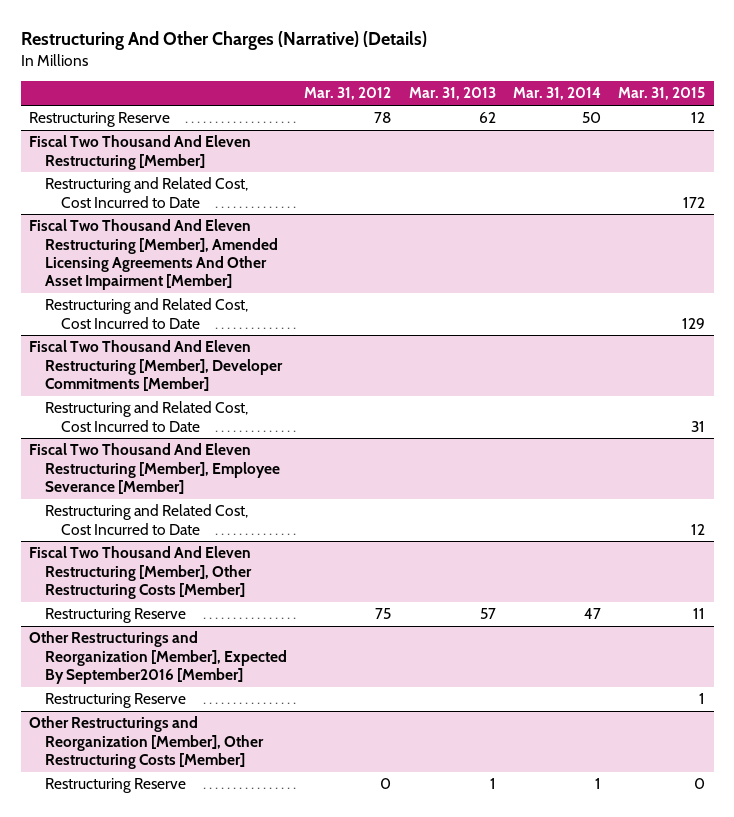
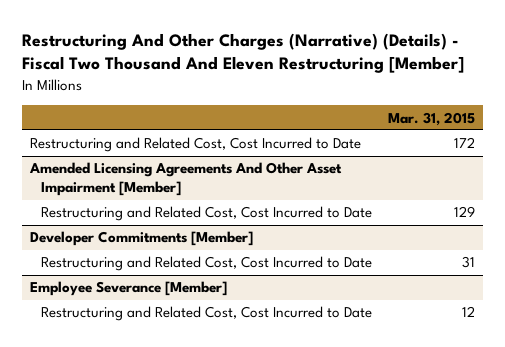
- Restructuring And Other Charges (Narrative) (Details)
+ Restructuring And Other Charges (Narrative) (Details) - Fiscal Two Thousand And Eleven Restructuring [Member]
- | Mar. 31, 2012 | Mar. 31, 2013 | Mar. 31, 2014 | Mar. 31, 2015
+ | Mar. 31, 2015
- Restructuring Reserve | 78 | 62 | 50 | 12
- Fiscal Two Thousand And Eleven Restructuring [Member]
- Fiscal Two Thousand And Eleven Restructuring [Member], Amended Licensing Agreements And Other Asset Impairment [Member]
+ Amended Licensing Agreements And Other Asset Impairment [Member]
- Fiscal Two Thousand And Eleven Restructuring [Member], Developer Commitments [Member]
+ Developer Commitments [Member]
- Fiscal Two Thousand And Eleven Restructuring [Member], Employee Severance [Member]
+ Employee Severance [Member]
- Fiscal Two Thousand And Eleven Restructuring [Member], Other Restructuring Costs [Member]
- Restructuring Reserve | 75 | 57 | 47 | 11
- Other Restructurings and Reorganization [Member], Expected By September2016 [Member]
- Restructuring Reserve | | | | 1
- Other Restructurings and Reorganization [Member], Other Restructuring Costs [Member]
- Restructuring Reserve | 0 | 1 | 1 | 0

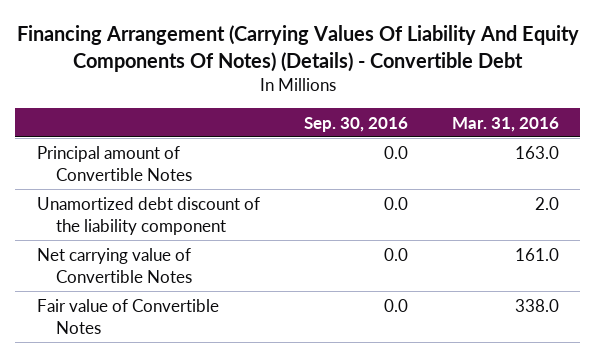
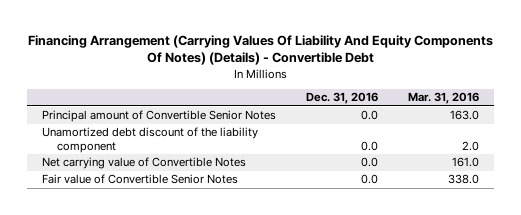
- | Sep. 30, 2016 | Mar. 31, 2016
+ | Dec. 31, 2016 | Mar. 31, 2016
- Principal amount of Convertible Notes | 0.0 | 163.0
+ Principal amount of Convertible Senior Notes | 0.0 | 163.0
- Fair value of Convertible Notes | 0.0 | 338.0
+ Fair value of Convertible Senior Notes | 0.0 | 338.0

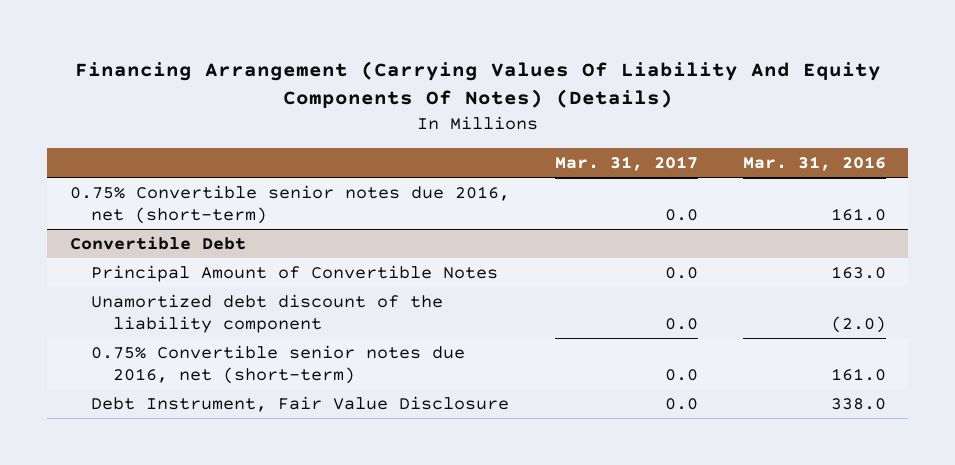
- Financing Arrangement (Carrying Values Of Liability And Equity Components Of Notes) (Details) - Convertible Debt
+ Financing Arrangement (Carrying Values Of Liability And Equity Components Of Notes) (Details)
- | Dec. 31, 2016 | Mar. 31, 2016
+ | Mar. 31, 2017 | Mar. 31, 2016
- Principal amount of Convertible Senior Notes | 0.0 | 163.0
- Unamortized debt discount of the liability component | 0.0 | 2.0
- Net carrying value of Convertible Notes | 0.0 | 161.0
- Fair value of Convertible Senior Notes | 0.0 | 338.0
+ 0.75% Convertible senior notes due 2016, net (short-term) | 0.0 | 161.0
+ Convertible Debt
+ Principal Amount of Convertible Notes | 0.0 | 163.0
+ Unamortized debt discount of the liability component | 0.0 | (2.0)
+ 0.75% Convertible senior notes due 2016, net (short-term) | 0.0 | 161.0
+ Debt Instrument, Fair Value Disclosure | 0.0 | 338.0

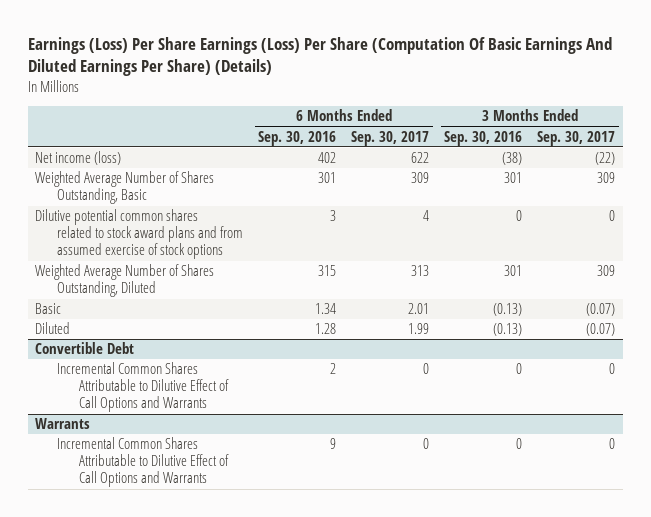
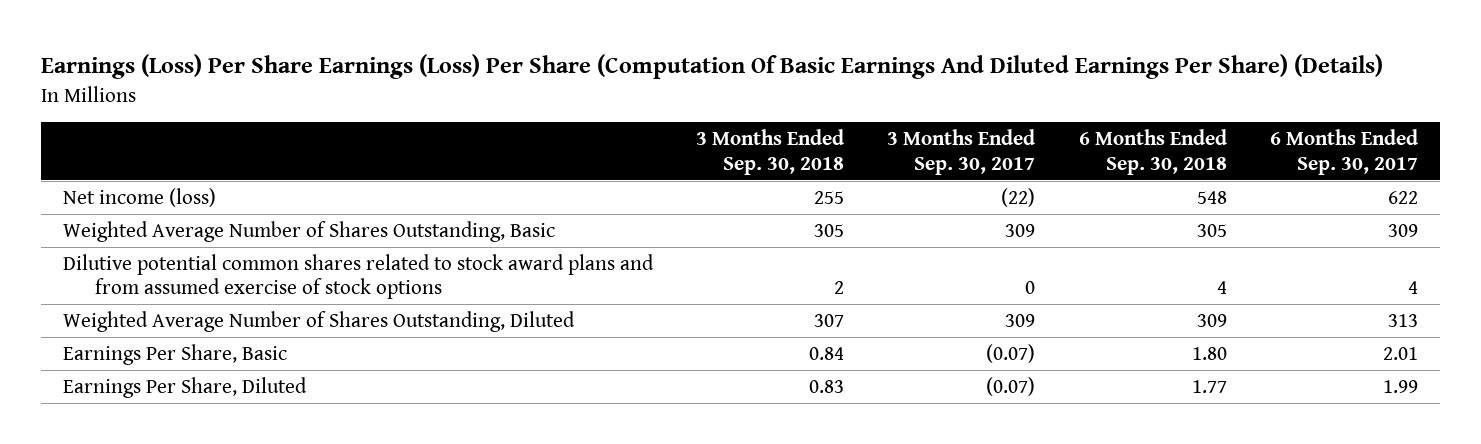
- | 6 Months Ended Sep. 30, 2016 | 6 Months Ended Sep. 30, 2017 | 3 Months Ended Sep. 30, 2016 | 3 Months Ended Sep. 30, 2017
+ | 3 Months Ended Sep. 30, 2018 | 3 Months Ended Sep. 30, 2017 | 6 Months Ended Sep. 30, 2018 | 6 Months Ended Sep. 30, 2017
- Basic | 1.34 | 2.01 | (0.13) | (0.07)
- Diluted | 1.28 | 1.99 | (0.13) | (0.07)
- Convertible Debt
- Incremental Common Shares Attributable to Dilutive Effect of Call Options and Warrants | 2 | 0 | 0 | 0
- Warrants
- Incremental Common Shares Attributable to Dilutive Effect of Call Options and Warrants | 9 | 0 | 0 | 0
+ Earnings Per Share, Basic | 0.84 | (0.07) | 1.80 | 2.01
+ Earnings Per Share, Diluted | 0.83 | (0.07) | 1.77 | 1.99

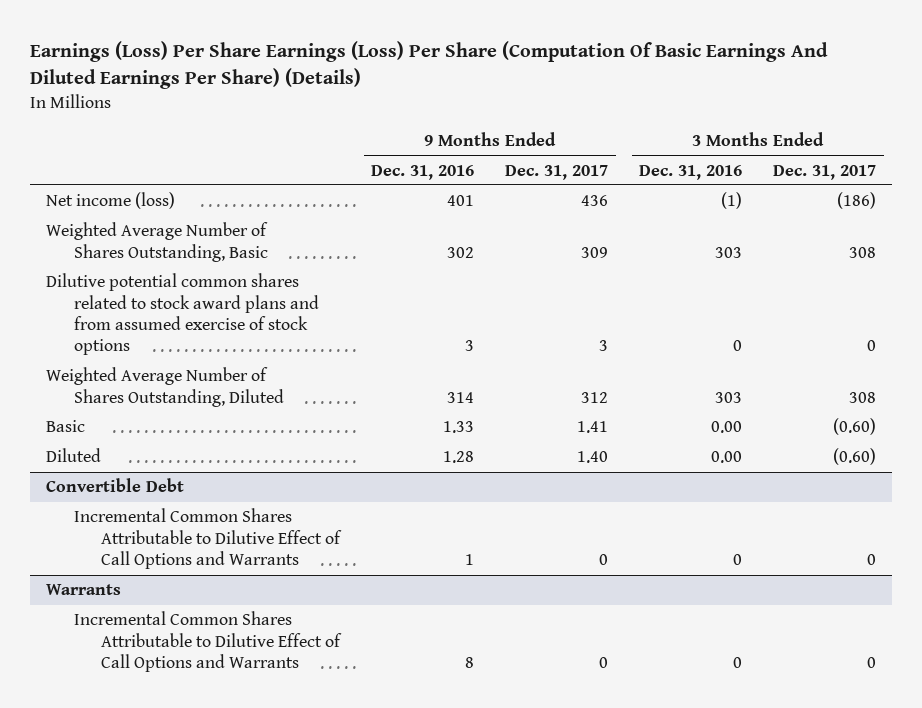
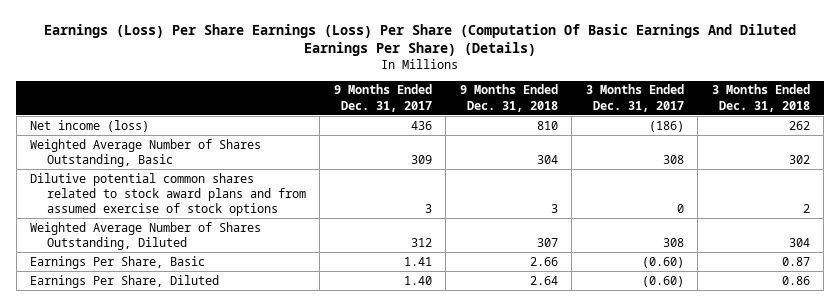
- | 9 Months Ended Dec. 31, 2016 | 9 Months Ended Dec. 31, 2017 | 3 Months Ended Dec. 31, 2016 | 3 Months Ended Dec. 31, 2017
+ | 9 Months Ended Dec. 31, 2017 | 9 Months Ended Dec. 31, 2018 | 3 Months Ended Dec. 31, 2017 | 3 Months Ended Dec. 31, 2018
- Basic | 1.33 | 1.41 | 0.00 | (0.60)
- Diluted | 1.28 | 1.40 | 0.00 | (0.60)
- Convertible Debt
- Incremental Common Shares Attributable to Dilutive Effect of Call Options and Warrants | 1 | 0 | 0 | 0
- Warrants
- Incremental Common Shares Attributable to Dilutive Effect of Call Options and Warrants | 8 | 0 | 0 | 0
+ Earnings Per Share, Basic | 1.41 | 2.66 | (0.60) | 0.87
+ Earnings Per Share, Diluted | 1.40 | 2.64 | (0.60) | 0.86

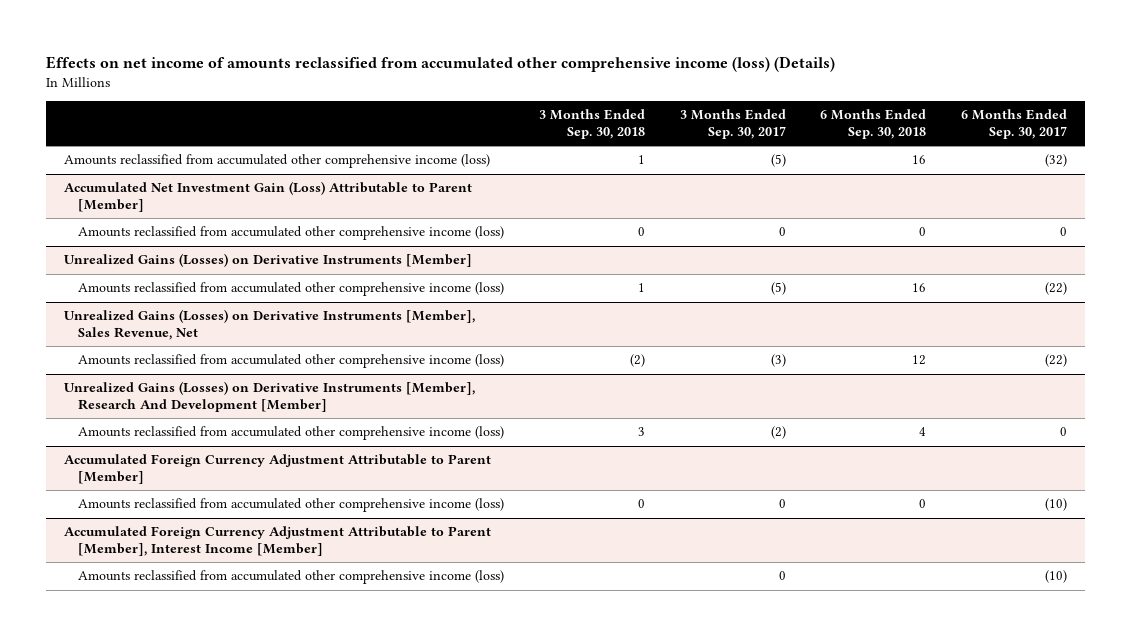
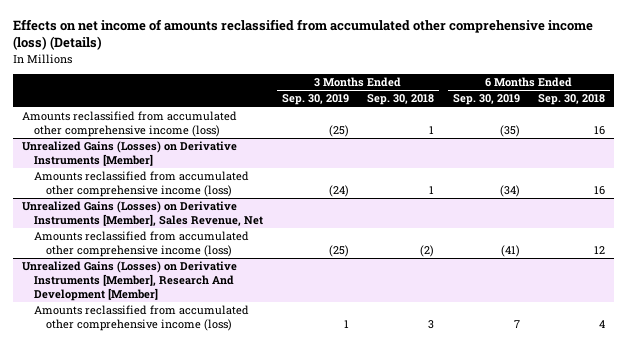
- | 3 Months Ended Sep. 30, 2018 | 3 Months Ended Sep. 30, 2017 | 6 Months Ended Sep. 30, 2018 | 6 Months Ended Sep. 30, 2017
+ | 3 Months Ended Sep. 30, 2019 | 3 Months Ended Sep. 30, 2018 | 6 Months Ended Sep. 30, 2019 | 6 Months Ended Sep. 30, 2018
- Accumulated Net Investment Gain (Loss) Attributable to Parent [Member]
- Amounts reclassified from accumulated other comprehensive income (loss) | 0 | 0 | 0 | 0
- Accumulated Foreign Currency Adjustment Attributable to Parent [Member]
- Amounts reclassified from accumulated other comprehensive income (loss) | 0 | 0 | 0 | (10)
- Accumulated Foreign Currency Adjustment Attributable to Parent [Member], Interest Income [Member]
- Amounts reclassified from accumulated other comprehensive income (loss) | | 0 | | (10)

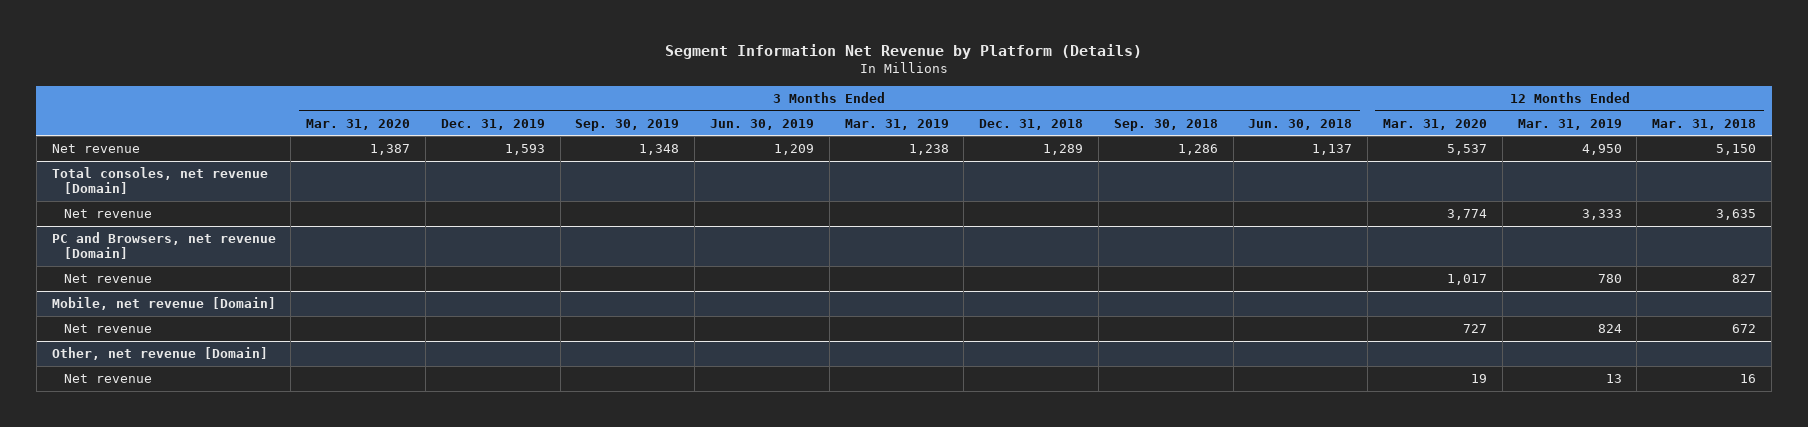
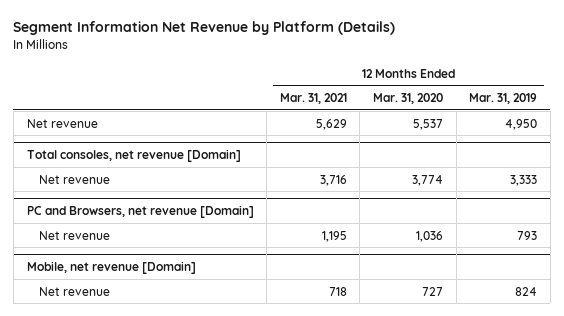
- | 3 Months Ended Mar. 31, 2020 | 3 Months Ended Dec. 31, 2019 | 3 Months Ended Sep. 30, 2019 | 3 Months Ended Jun. 30, 2019 | 3 Months Ended Mar. 31, 2019 | 3 Months Ended Dec. 31, 2018 | 3 Months Ended Sep. 30, 2018 | 3 Months Ended Jun. 30, 2018 | 12 Months Ended Mar. 31, 2020 | 12 Months Ended Mar. 31, 2019 | 12 Months Ended Mar. 31, 2018
+ | 12 Months Ended Mar. 31, 2021 | 12 Months Ended Mar. 31, 2020 | 12 Months Ended Mar. 31, 2019
@ PC and Browsers, net revenue [Domain]
- Net revenue | | | | | | | | | 1,017 | 780 | 827
+ Net revenue | 1,195 | 1,036 | 793
- Other, net revenue [Domain]
- Net revenue | | | | | | | | | 19 | 13 | 16

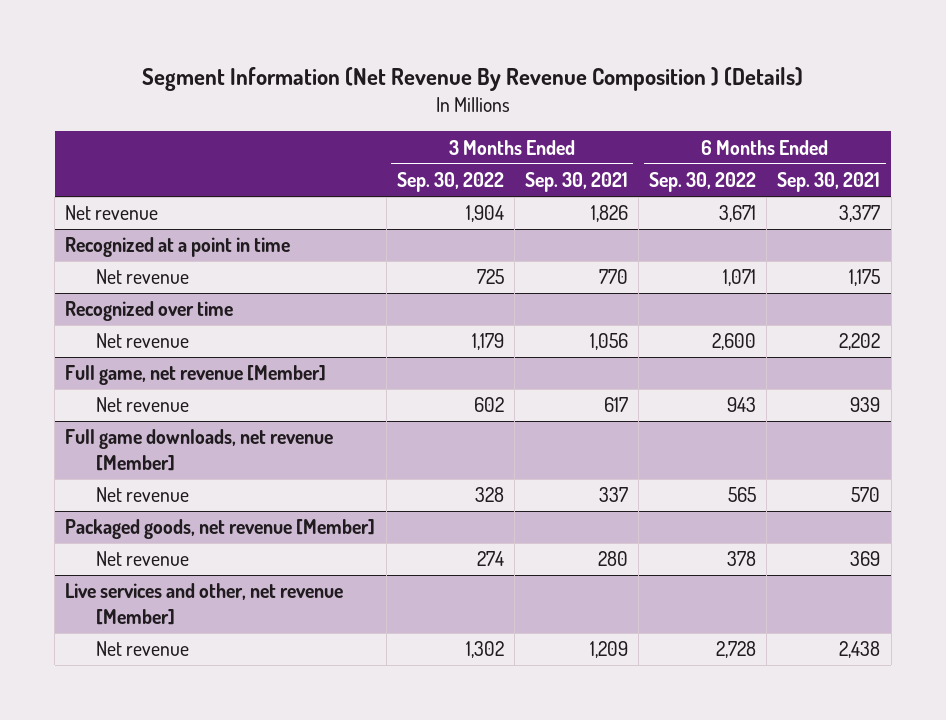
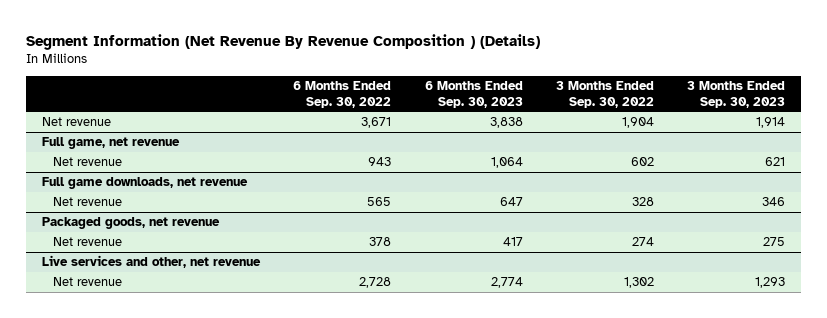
- | 3 Months Ended Sep. 30, 2022 | 3 Months Ended Sep. 30, 2021 | 6 Months Ended Sep. 30, 2022 | 6 Months Ended Sep. 30, 2021
+ | 6 Months Ended Sep. 30, 2022 | 6 Months Ended Sep. 30, 2023 | 3 Months Ended Sep. 30, 2022 | 3 Months Ended Sep. 30, 2023
- Recognized at a point in time
- Net revenue | 725 | 770 | 1,071 | 1,175
- Recognized over time
- Net revenue | 1,179 | 1,056 | 2,600 | 2,202
- Full game, net revenue [Member]
+ Full game, net revenue
- Full game downloads, net revenue [Member]
+ Full game downloads, net revenue
- Packaged goods, net revenue [Member]
+ Packaged goods, net revenue
- Live services and other, net revenue [Member]
+ Live services and other, net revenue

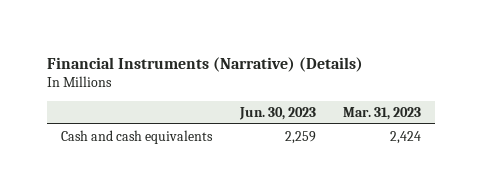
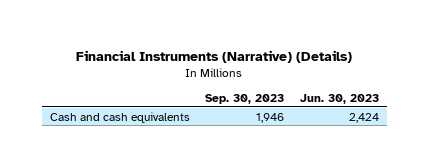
- | Jun. 30, 2023 | Mar. 31, 2023
+ | Sep. 30, 2023 | Jun. 30, 2023
- Cash and cash equivalents | 2,259 | 2,424
+ Cash and cash equivalents | 1,946 | 2,424

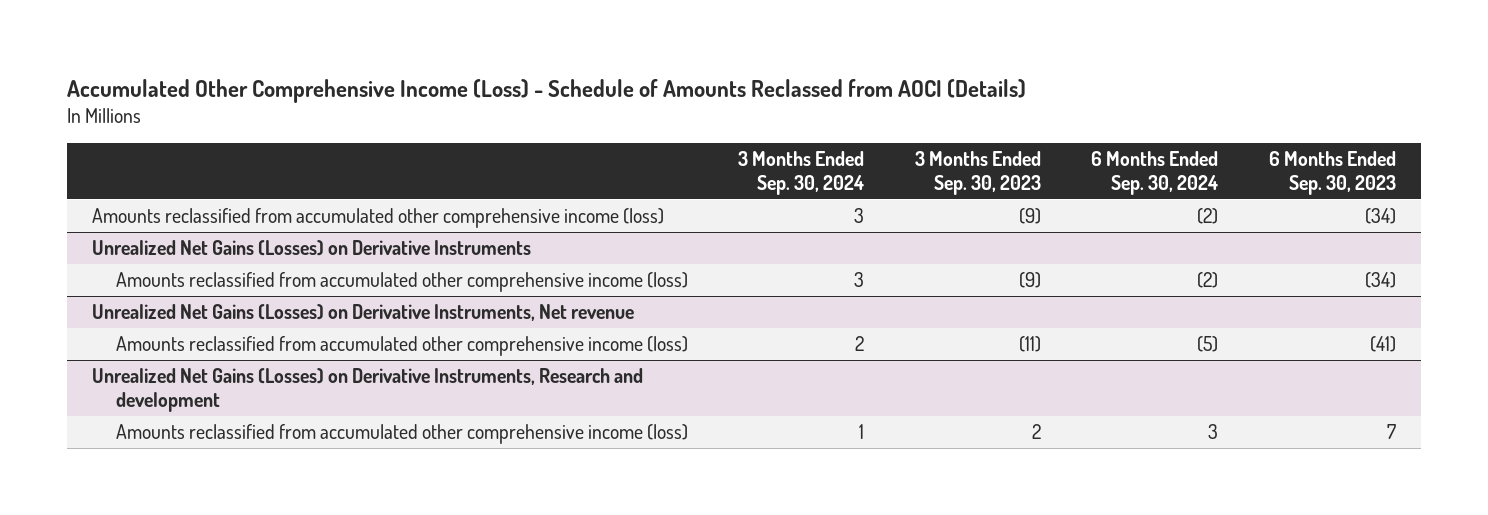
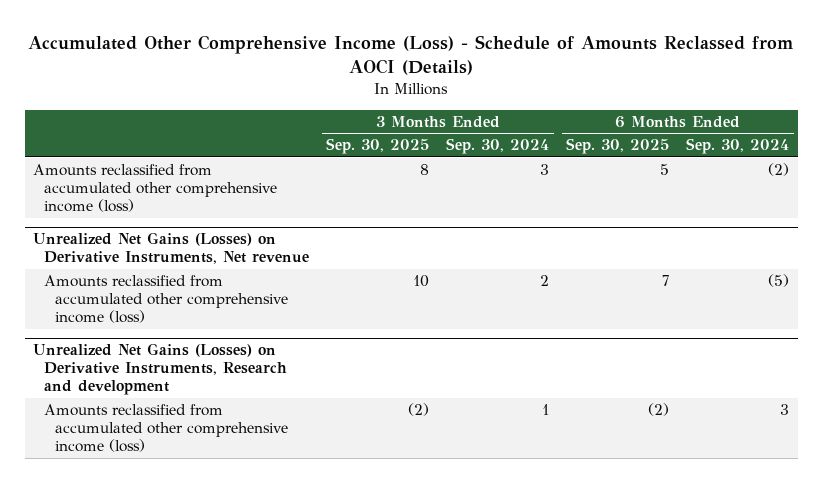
- | 3 Months Ended Sep. 30, 2024 | 3 Months Ended Sep. 30, 2023 | 6 Months Ended Sep. 30, 2024 | 6 Months Ended Sep. 30, 2023
+ | 3 Months Ended Sep. 30, 2025 | 3 Months Ended Sep. 30, 2024 | 6 Months Ended Sep. 30, 2025 | 6 Months Ended Sep. 30, 2024
- Unrealized Net Gains (Losses) on Derivative Instruments
- Amounts reclassified from accumulated other comprehensive income (loss) | 3 | (9) | (2) | (34)

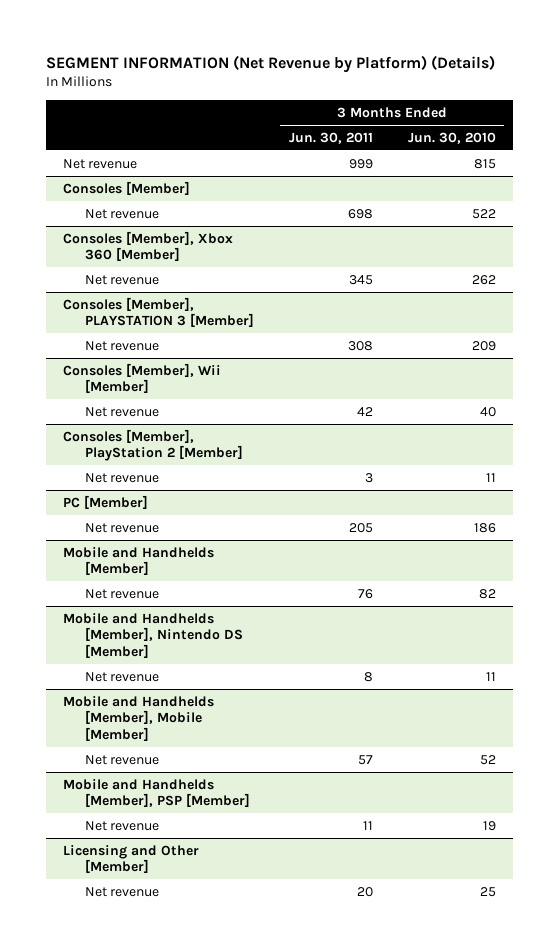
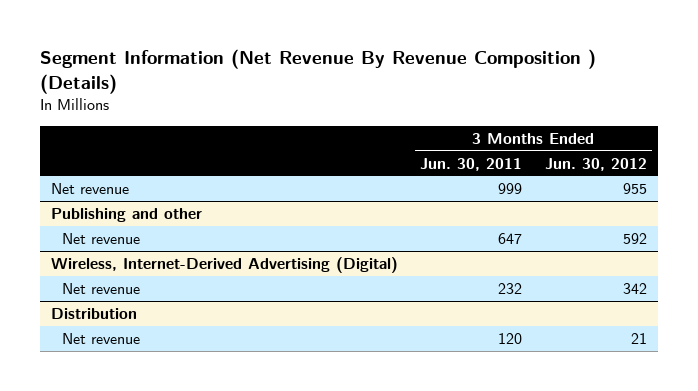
- SEGMENT INFORMATION (Net Revenue by Platform) (Details)
+ Segment Information (Net Revenue By Revenue Composition ) (Details)
- | 3 Months Ended Jun. 30, 2011 | 3 Months Ended Jun. 30, 2010
+ | 3 Months Ended Jun. 30, 2011 | 3 Months Ended Jun. 30, 2012
- Consoles [Member]
- Net revenue | 698 | 522
- Consoles [Member], Xbox 360 [Member]
- Net revenue | 345 | 262
- Consoles [Member], PLAYSTATION 3 [Member]
- Net revenue | 308 | 209
- Consoles [Member], Wii [Member]
- Net revenue | 42 | 40
- Consoles [Member], PlayStation 2 [Member]
- Net revenue | 3 | 11
- PC [Member]
- Net revenue | 205 | 186
- Mobile and Handhelds [Member]
- Net revenue | 76 | 82
- Mobile and Handhelds [Member], Nintendo DS [Member]
- Net revenue | 8 | 11
- Mobile and Handhelds [Member], Mobile [Member]
- Net revenue | 57 | 52
- Mobile and Handhelds [Member], PSP [Member]
- Net revenue | 11 | 19
- Licensing and Other [Member]
- Net revenue | 20 | 25
+ Publishing and other
+ Net revenue | 647 | 592
+ Wireless, Internet-Derived Advertising (Digital)
+ Net revenue | 232 | 342
+ Distribution
+ Net revenue | 120 | 21

